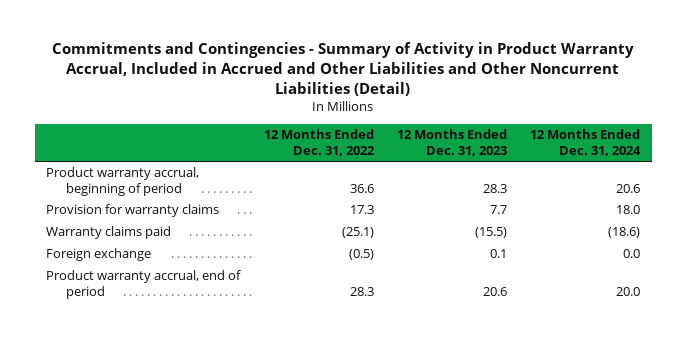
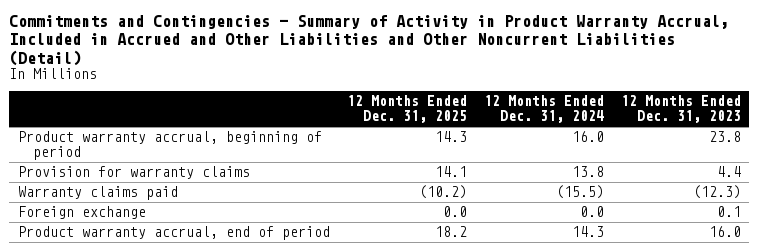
- | 12 Months Ended Dec. 31, 2022 | 12 Months Ended Dec. 31, 2023 | 12 Months Ended Dec. 31, 2024
+ | 12 Months Ended Dec. 31, 2025 | 12 Months Ended Dec. 31, 2024 | 12 Months Ended Dec. 31, 2023
- Product warranty accrual, beginning of period | 36.6 | 28.3 | 20.6
- Provision for warranty claims | 17.3 | 7.7 | 18.0
- Warranty claims paid | (25.1) | (15.5) | (18.6)
+ Product warranty accrual, beginning of period | 14.3 | 16.0 | 23.8
+ Provision for warranty claims | 14.1 | 13.8 | 4.4
+ Warranty claims paid | (10.2) | (15.5) | (12.3)
- Product warranty accrual, end of period | 28.3 | 20.6 | 20.0
+ Product warranty accrual, end of period | 18.2 | 14.3 | 16.0

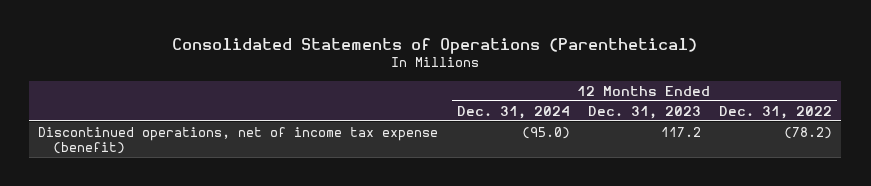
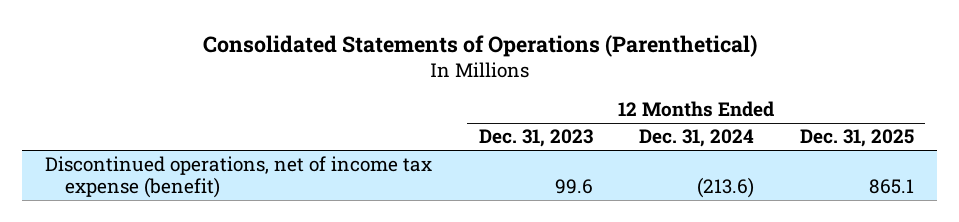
- | 12 Months Ended Dec. 31, 2024 | 12 Months Ended Dec. 31, 2023 | 12 Months Ended Dec. 31, 2022
+ | 12 Months Ended Dec. 31, 2023 | 12 Months Ended Dec. 31, 2024 | 12 Months Ended Dec. 31, 2025
- Discontinued operations, net of income tax expense (benefit) | (95.0) | 117.2 | (78.2)
+ Discontinued operations, net of income tax expense (benefit) | 99.6 | (213.6) | 865.1

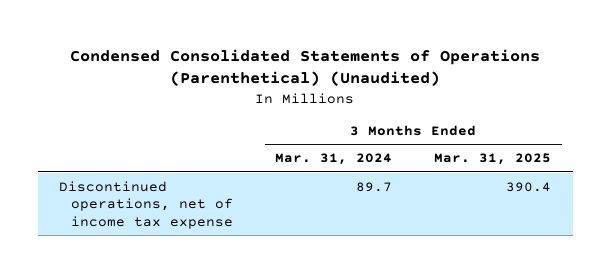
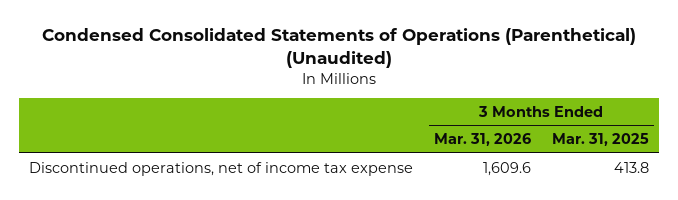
- | 3 Months Ended Mar. 31, 2024 | 3 Months Ended Mar. 31, 2025
+ | 3 Months Ended Mar. 31, 2026 | 3 Months Ended Mar. 31, 2025
- Discontinued operations, net of income tax expense | 89.7 | 390.4
+ Discontinued operations, net of income tax expense | 1,609.6 | 413.8

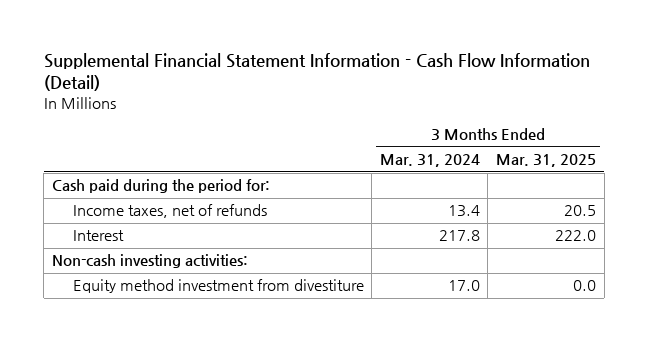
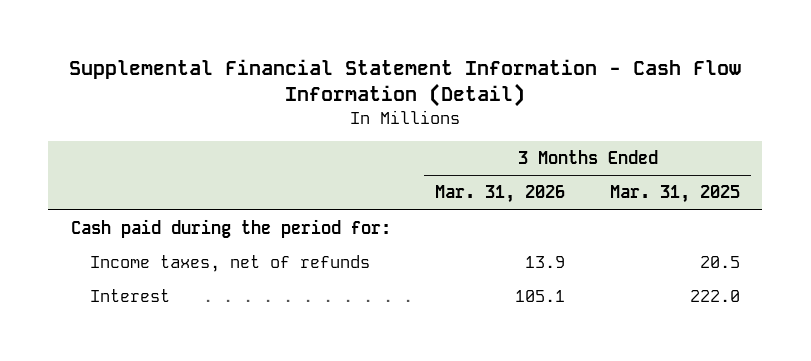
- | 3 Months Ended Mar. 31, 2024 | 3 Months Ended Mar. 31, 2025
+ | 3 Months Ended Mar. 31, 2026 | 3 Months Ended Mar. 31, 2025
- Non-cash investing activities:
- Equity method investment from divestiture | 17.0 | 0.0

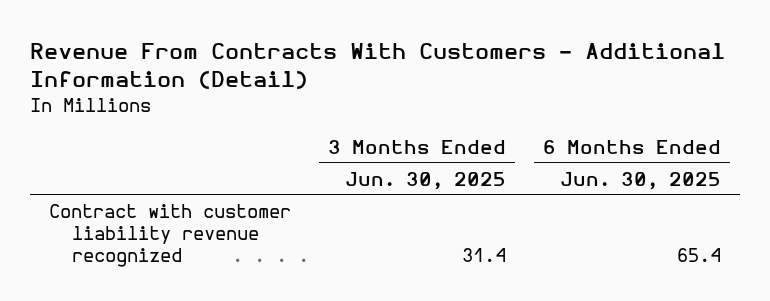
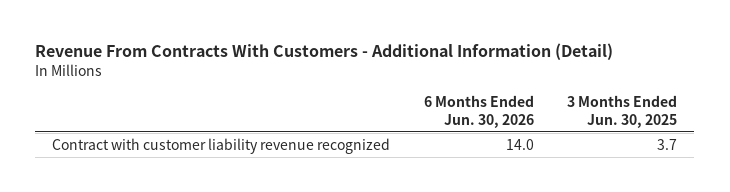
- | 3 Months Ended Jun. 30, 2025 | 6 Months Ended Jun. 30, 2025
+ | 6 Months Ended Jun. 30, 2026 | 3 Months Ended Jun. 30, 2025
- Contract with customer liability revenue recognized | 31.4 | 65.4
+ Contract with customer liability revenue recognized | 14.0 | 3.7

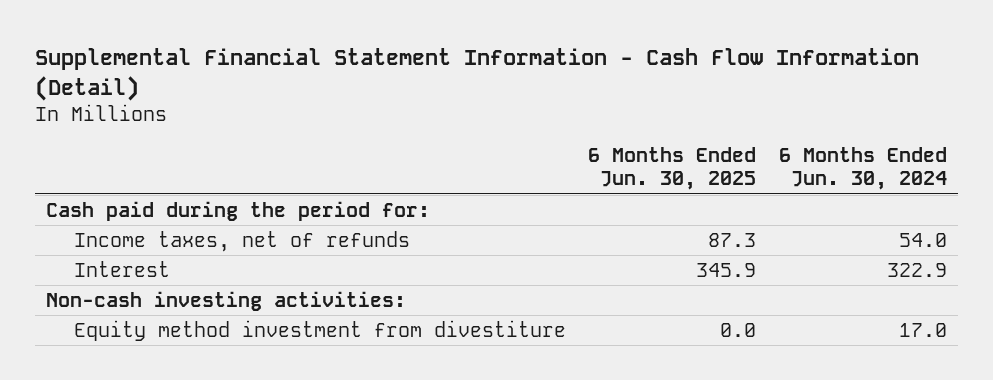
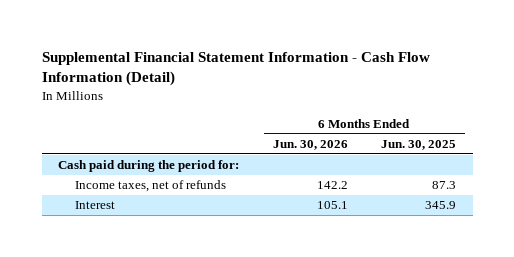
- | 6 Months Ended Jun. 30, 2025 | 6 Months Ended Jun. 30, 2024
+ | 6 Months Ended Jun. 30, 2026 | 6 Months Ended Jun. 30, 2025
- Non-cash investing activities:
- Equity method investment from divestiture | 0.0 | 17.0

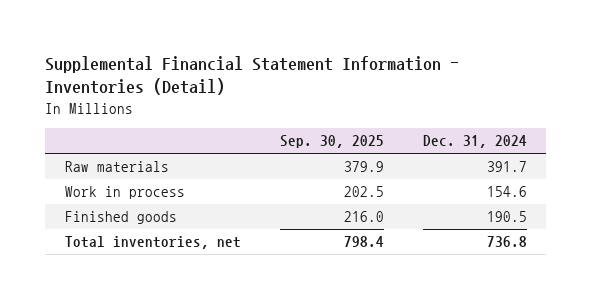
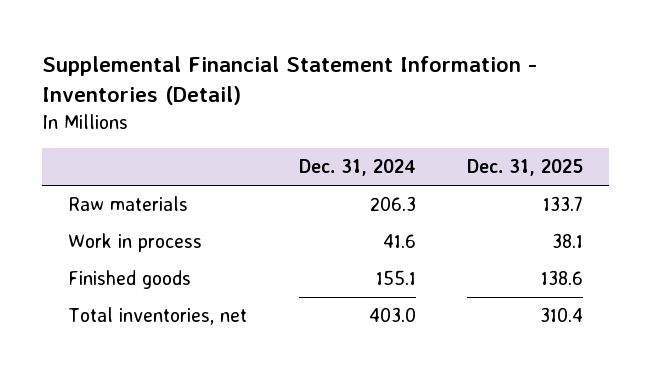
- | Sep. 30, 2025 | Dec. 31, 2024
+ | Dec. 31, 2024 | Dec. 31, 2025
- Raw materials | 379.9 | 391.7
- Work in process | 202.5 | 154.6
- Finished goods | 216.0 | 190.5
- Total inventories, net | 798.4 | 736.8
+ Raw materials | 206.3 | 133.7
+ Work in process | 41.6 | 38.1
+ Finished goods | 155.1 | 138.6
+ Total inventories, net | 403.0 | 310.4

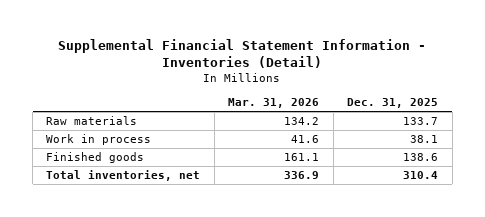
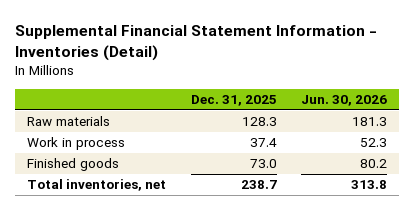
- | Mar. 31, 2026 | Dec. 31, 2025
+ | Dec. 31, 2025 | Jun. 30, 2026
- Raw materials | 134.2 | 133.7
- Work in process | 41.6 | 38.1
- Finished goods | 161.1 | 138.6
- Total inventories, net | 336.9 | 310.4
+ Raw materials | 128.3 | 181.3
+ Work in process | 37.4 | 52.3
+ Finished goods | 73.0 | 80.2
+ Total inventories, net | 238.7 | 313.8

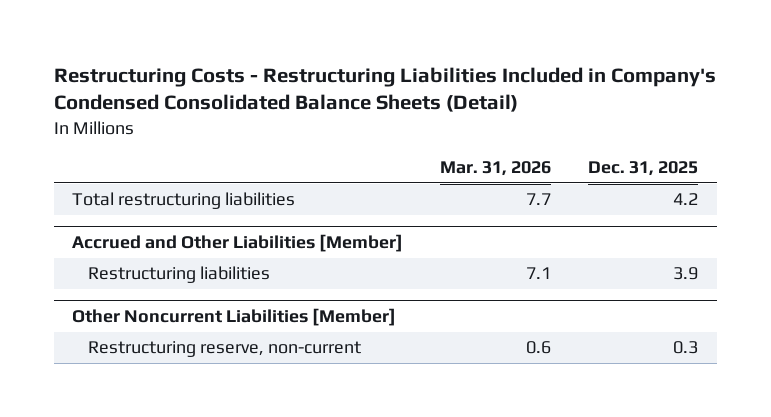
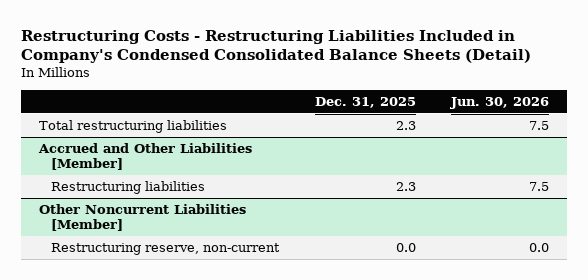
- | Mar. 31, 2026 | Dec. 31, 2025
+ | Dec. 31, 2025 | Jun. 30, 2026
- Total restructuring liabilities | 7.7 | 4.2
+ Total restructuring liabilities | 2.3 | 7.5
@ Accrued and Other Liabilities [Member]
- Restructuring liabilities | 7.1 | 3.9
+ Restructuring liabilities | 2.3 | 7.5
@ Other Noncurrent Liabilities [Member]
- Restructuring reserve, non-current | 0.6 | 0.3
+ Restructuring reserve, non-current | 0.0 | 0.0

